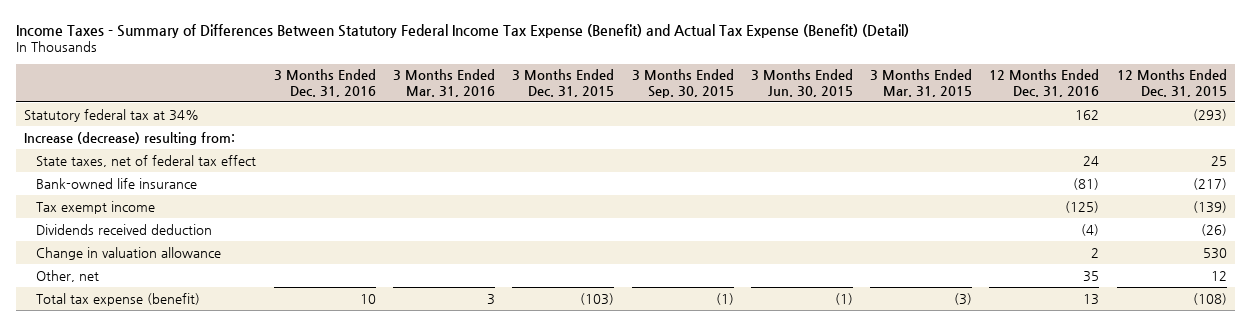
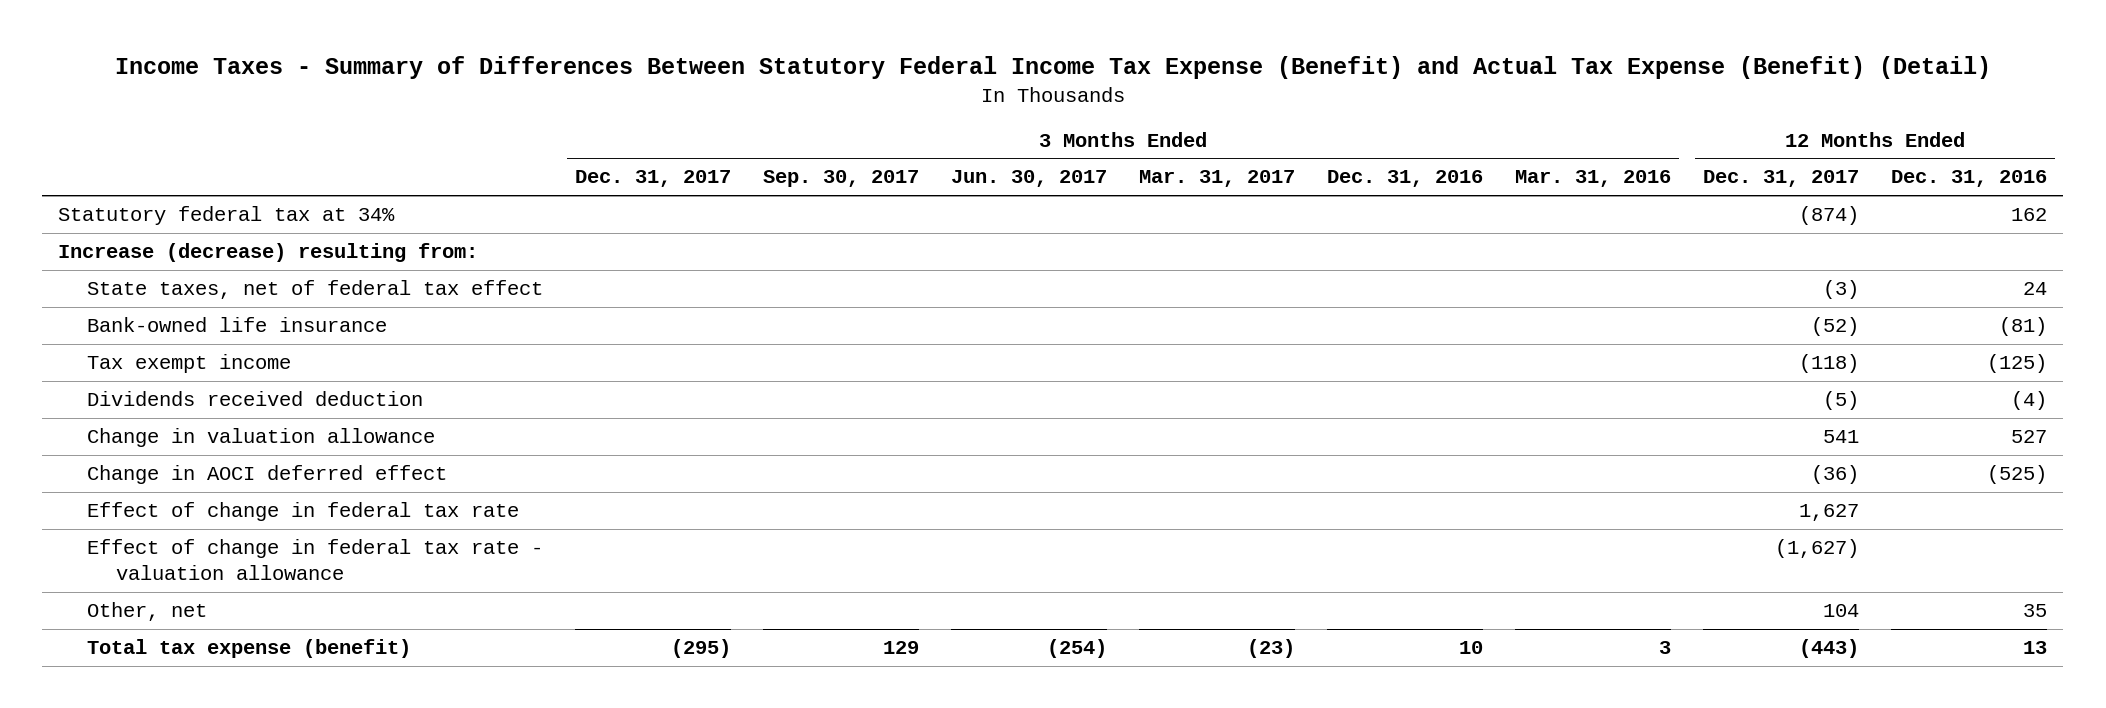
- | 3 Months Ended Dec. 31, 2016 | 3 Months Ended Mar. 31, 2016 | 3 Months Ended Dec. 31, 2015 | 3 Months Ended Sep. 30, 2015 | 3 Months Ended Jun. 30, 2015 | 3 Months Ended Mar. 31, 2015 | 12 Months Ended Dec. 31, 2016 | 12 Months Ended Dec. 31, 2015
+ | 3 Months Ended Dec. 31, 2017 | 3 Months Ended Sep. 30, 2017 | 3 Months Ended Jun. 30, 2017 | 3 Months Ended Mar. 31, 2017 | 3 Months Ended Dec. 31, 2016 | 3 Months Ended Mar. 31, 2016 | 12 Months Ended Dec. 31, 2017 | 12 Months Ended Dec. 31, 2016
- Change in valuation allowance | | | | | | | 2 | 530
+ Change in valuation allowance | | | | | | | 541 | 527
+ Change in AOCI deferred effect | | | | | | | (36) | (525)
+ Effect of change in federal tax rate | | | | | | | 1,627 |
+ Effect of change in federal tax rate - valuation allowance | | | | | | | (1,627) |

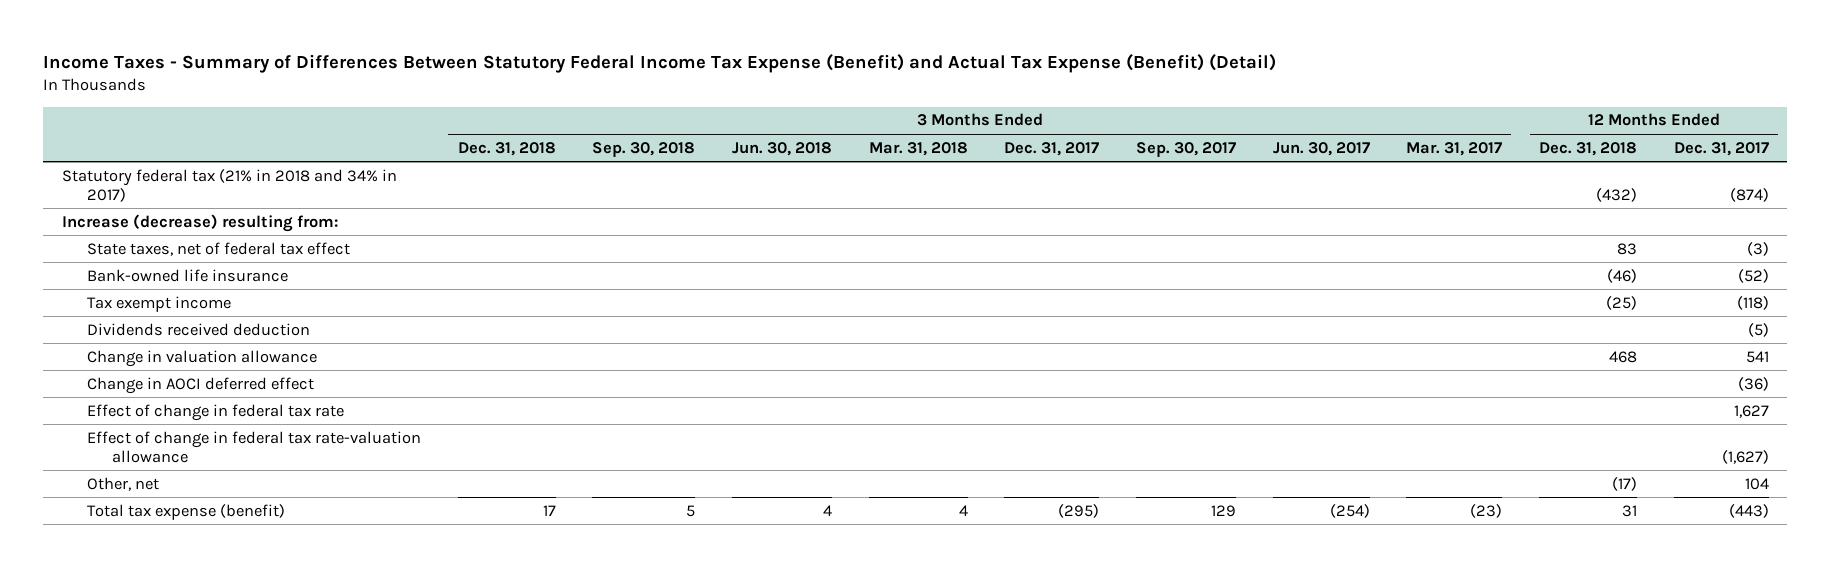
- | 3 Months Ended Dec. 31, 2017 | 3 Months Ended Sep. 30, 2017 | 3 Months Ended Jun. 30, 2017 | 3 Months Ended Mar. 31, 2017 | 3 Months Ended Dec. 31, 2016 | 3 Months Ended Mar. 31, 2016 | 12 Months Ended Dec. 31, 2017 | 12 Months Ended Dec. 31, 2016
+ | 3 Months Ended Dec. 31, 2018 | 3 Months Ended Sep. 30, 2018 | 3 Months Ended Jun. 30, 2018 | 3 Months Ended Mar. 31, 2018 | 3 Months Ended Dec. 31, 2017 | 3 Months Ended Sep. 30, 2017 | 3 Months Ended Jun. 30, 2017 | 3 Months Ended Mar. 31, 2017 | 12 Months Ended Dec. 31, 2018 | 12 Months Ended Dec. 31, 2017
- Statutory federal tax at 34% | | | | | | | (874) | 162
+ Statutory federal tax (21% in 2018 and 34% in 2017) | | | | | | | | | (432) | (874)
- Effect of change in federal tax rate - valuation allowance | | | | | | | (1,627) |
+ Effect of change in federal tax rate-valuation allowance | | | | | | | | | | (1,627)

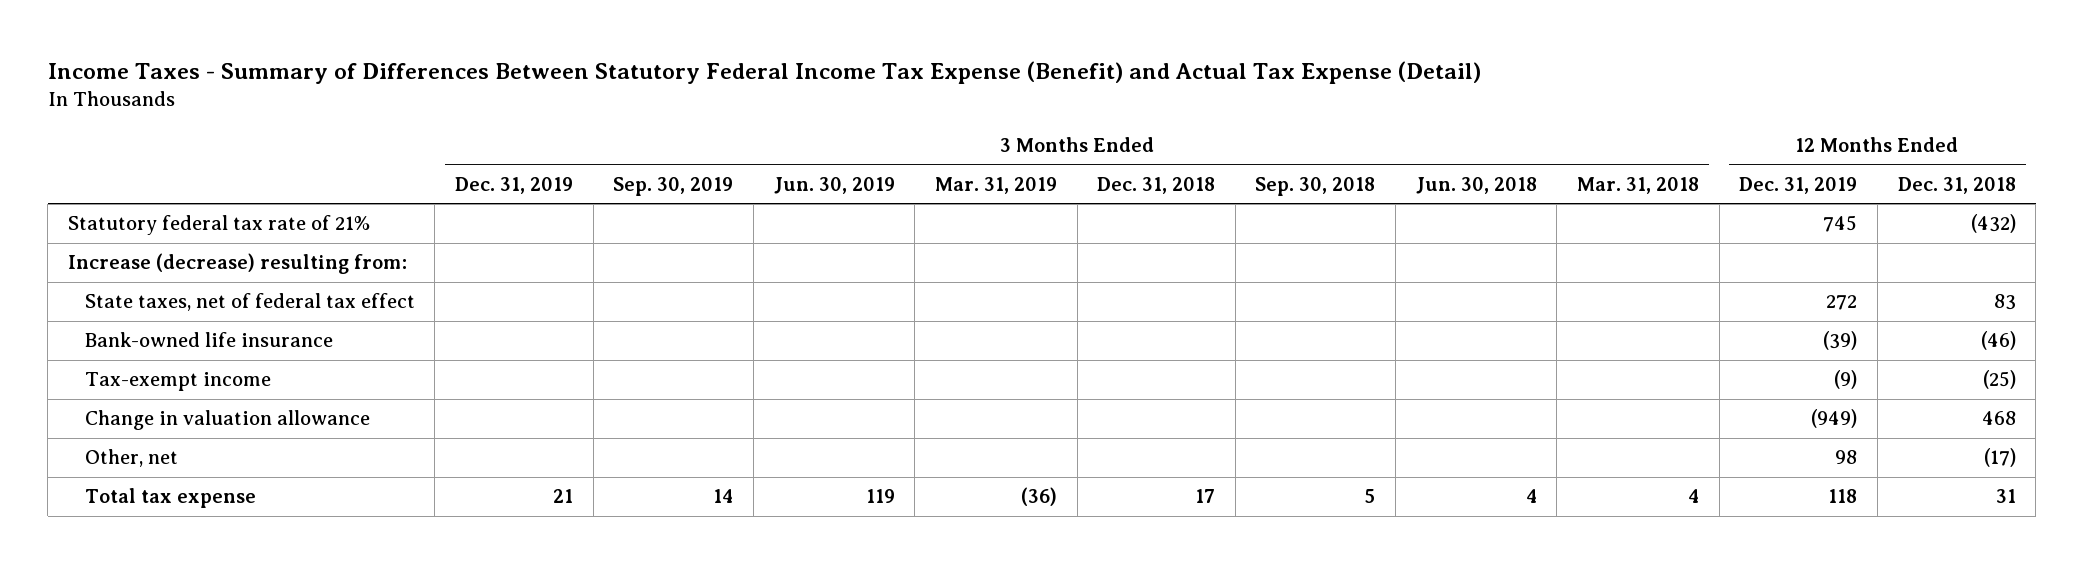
- Income Taxes - Summary of Differences Between Statutory Federal Income Tax Expense (Benefit) and Actual Tax Expense (Benefit) (Detail)
+ Income Taxes - Summary of Differences Between Statutory Federal Income Tax Expense (Benefit) and Actual Tax Expense (Detail)
- | 3 Months Ended Dec. 31, 2018 | 3 Months Ended Sep. 30, 2018 | 3 Months Ended Jun. 30, 2018 | 3 Months Ended Mar. 31, 2018 | 3 Months Ended Dec. 31, 2017 | 3 Months Ended Sep. 30, 2017 | 3 Months Ended Jun. 30, 2017 | 3 Months Ended Mar. 31, 2017 | 12 Months Ended Dec. 31, 2018 | 12 Months Ended Dec. 31, 2017
+ | 3 Months Ended Dec. 31, 2019 | 3 Months Ended Sep. 30, 2019 | 3 Months Ended Jun. 30, 2019 | 3 Months Ended Mar. 31, 2019 | 3 Months Ended Dec. 31, 2018 | 3 Months Ended Sep. 30, 2018 | 3 Months Ended Jun. 30, 2018 | 3 Months Ended Mar. 31, 2018 | 12 Months Ended Dec. 31, 2019 | 12 Months Ended Dec. 31, 2018
- Statutory federal tax (21% in 2018 and 34% in 2017) | | | | | | | | | (432) | (874)
+ Statutory federal tax rate of 21% | | | | | | | | | 745 | (432)
- Tax exempt income | | | | | | | | | (25) | (118)
- Dividends received deduction | | | | | | | | | | (5)
+ Tax-exempt income | | | | | | | | | (9) | (25)
- Change in AOCI deferred effect | | | | | | | | | | (36)
- Effect of change in federal tax rate | | | | | | | | | | 1,627
- Effect of change in federal tax rate-valuation allowance | | | | | | | | | | (1,627)
- Total tax expense (benefit) | 17 | 5 | 4 | 4 | (295) | 129 | (254) | (23) | 31 | (443)
+ Total tax expense | 21 | 14 | 119 | (36) | 17 | 5 | 4 | 4 | 118 | 31

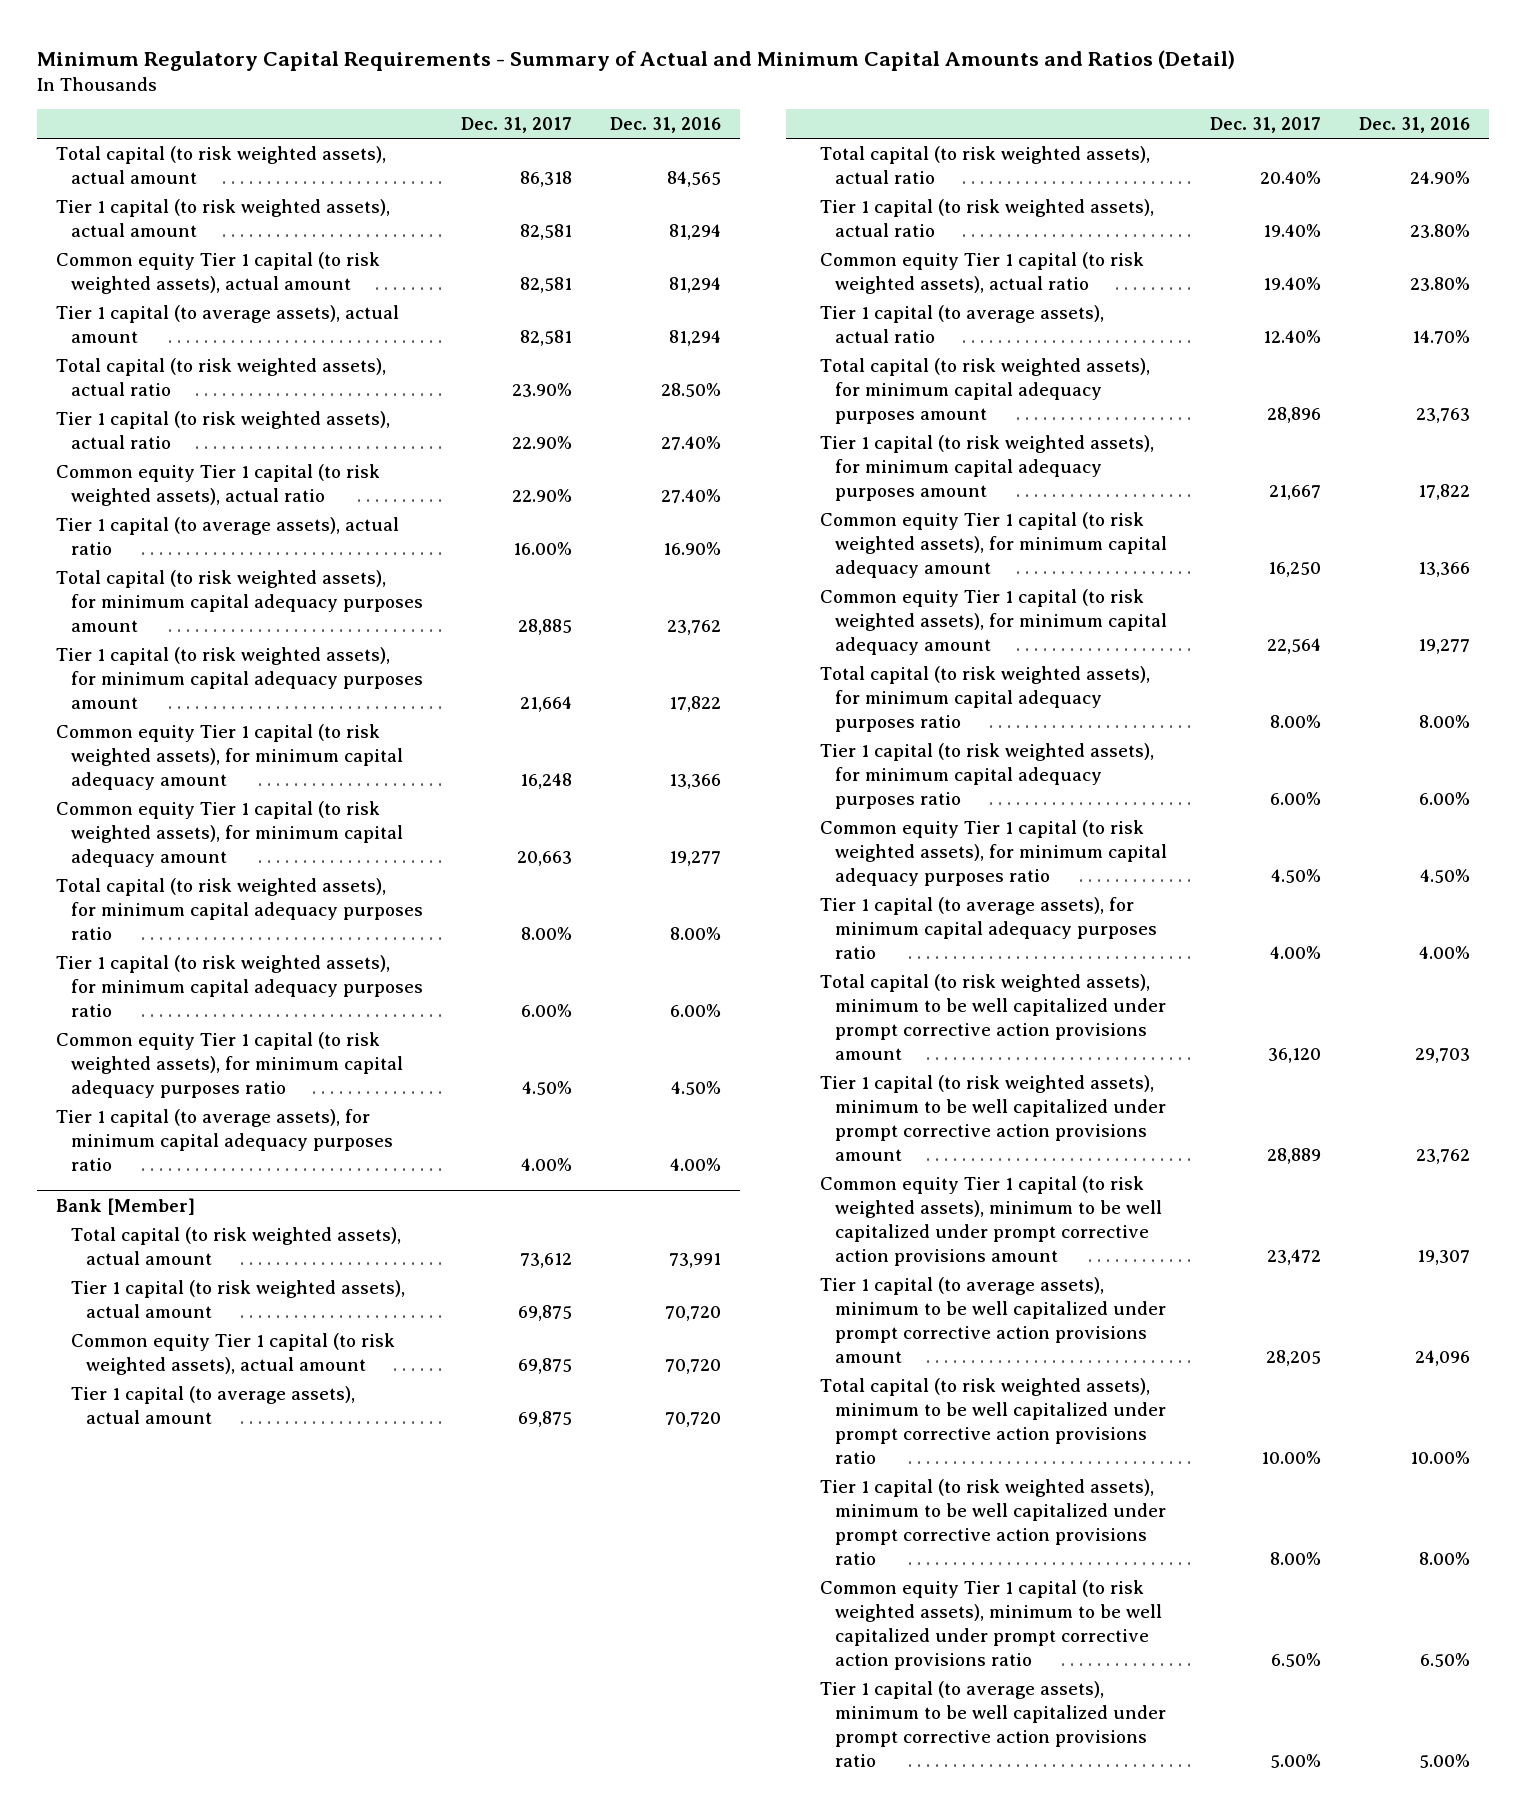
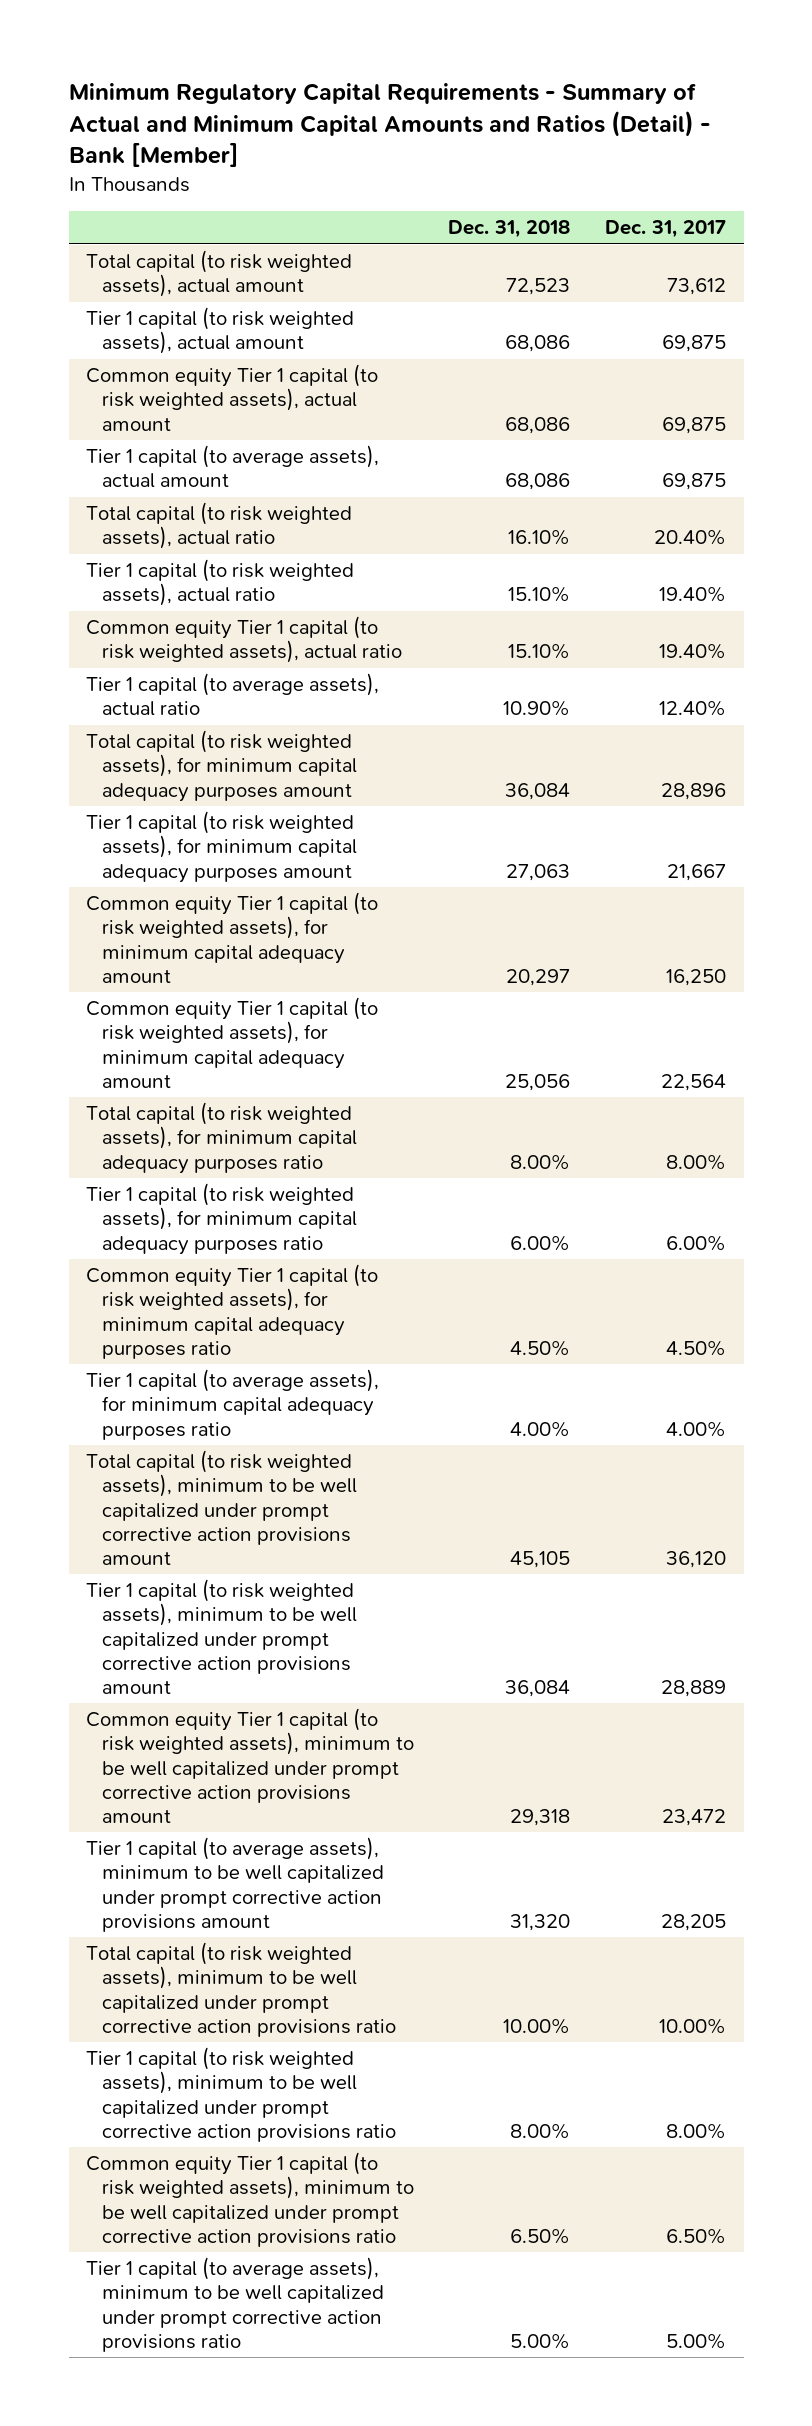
- Minimum Regulatory Capital Requirements - Summary of Actual and Minimum Capital Amounts and Ratios (Detail)
+ Minimum Regulatory Capital Requirements - Summary of Actual and Minimum Capital Amounts and Ratios (Detail) - Bank [Member]
- | Dec. 31, 2017 | Dec. 31, 2016
+ | Dec. 31, 2018 | Dec. 31, 2017
- Total capital (to risk weighted assets), actual amount | 86,318 | 84,565
- Tier 1 capital (to risk weighted assets), actual amount | 82,581 | 81,294
- Common equity Tier 1 capital (to risk weighted assets), actual amount | 82,581 | 81,294
- Tier 1 capital (to average assets), actual amount | 82,581 | 81,294
- Total capital (to risk weighted assets), actual ratio | 23.90% | 28.50%
- Tier 1 capital (to risk weighted assets), actual ratio | 22.90% | 27.40%
- Common equity Tier 1 capital (to risk weighted assets), actual ratio | 22.90% | 27.40%
- Tier 1 capital (to average assets), actual ratio | 16.00% | 16.90%
- Total capital (to risk weighted assets), for minimum capital adequacy purposes amount | 28,885 | 23,762
- Tier 1 capital (to risk weighted assets), for minimum capital adequacy purposes amount | 21,664 | 17,822
- Common equity Tier 1 capital (to risk weighted assets), for minimum capital adequacy amount | 16,248 | 13,366
- Common equity Tier 1 capital (to risk weighted assets), for minimum capital adequacy amount | 20,663 | 19,277
- Total capital (to risk weighted assets), for minimum capital adequacy purposes ratio | 8.00% | 8.00%
- Tier 1 capital (to risk weighted assets), for minimum capital adequacy purposes ratio | 6.00% | 6.00%
- Common equity Tier 1 capital (to risk weighted assets), for minimum capital adequacy purposes ratio | 4.50% | 4.50%
- Tier 1 capital (to average assets), for minimum capital adequacy purposes ratio | 4.00% | 4.00%
- Bank [Member]

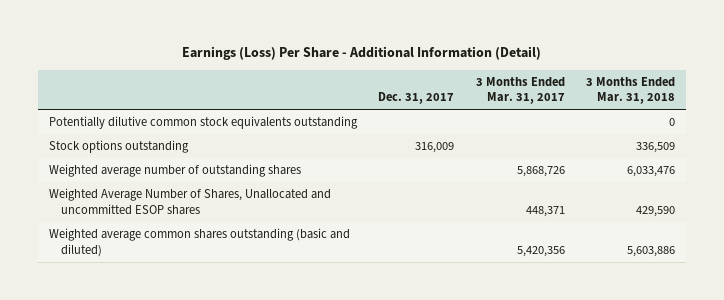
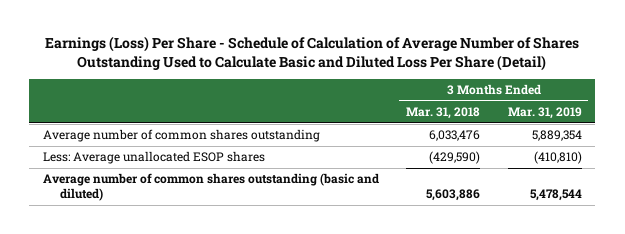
- Earnings (Loss) Per Share - Additional Information (Detail)
+ Earnings (Loss) Per Share - Schedule of Calculation of Average Number of Shares Outstanding Used to Calculate Basic and Diluted Loss Per Share (Detail)
- | Dec. 31, 2017 | 3 Months Ended Mar. 31, 2017 | 3 Months Ended Mar. 31, 2018
+ | 3 Months Ended Mar. 31, 2018 | 3 Months Ended Mar. 31, 2019
- Potentially dilutive common stock equivalents outstanding | | | 0
- Stock options outstanding | 316,009 | | 336,509
- Weighted average number of outstanding shares | | 5,868,726 | 6,033,476
- Weighted Average Number of Shares, Unallocated and uncommitted ESOP shares | | 448,371 | 429,590
- Weighted average common shares outstanding (basic and diluted) | | 5,420,356 | 5,603,886
+ Average number of common shares outstanding | 6,033,476 | 5,889,354
+ Less: Average unallocated ESOP shares | (429,590) | (410,810)
+ Average number of common shares outstanding (basic and diluted) | 5,603,886 | 5,478,544

